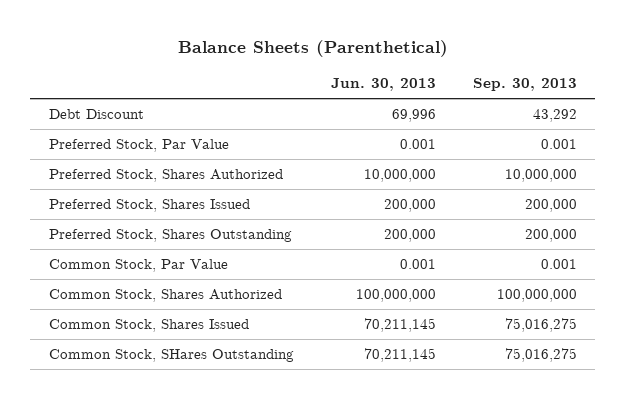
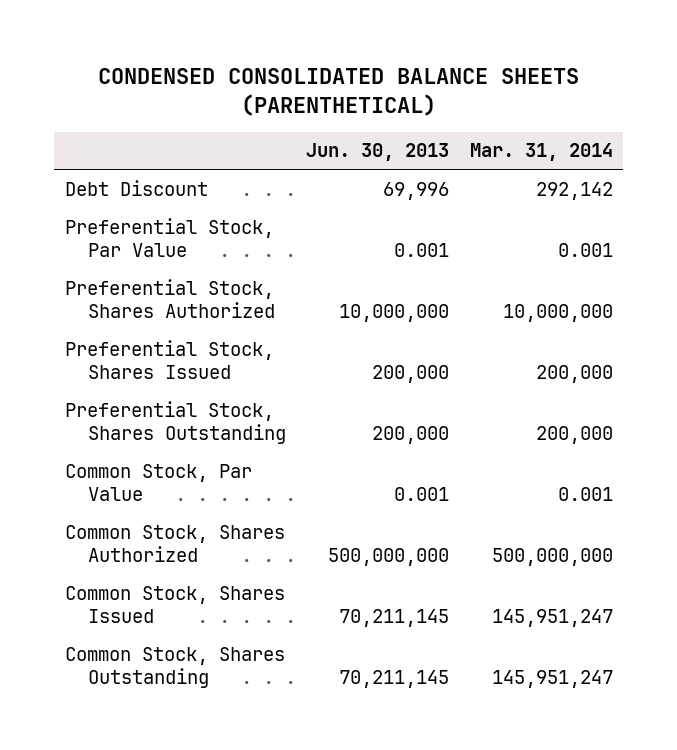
- Balance Sheets (Parenthetical)
+ CONDENSED CONSOLIDATED BALANCE SHEETS (PARENTHETICAL)
- | Jun. 30, 2013 | Sep. 30, 2013
+ | Jun. 30, 2013 | Mar. 31, 2014
- Preferred Stock, Par Value | 0.001 | 0.001
- Preferred Stock, Shares Authorized | 10,000,000 | 10,000,000
- Preferred Stock, Shares Issued | 200,000 | 200,000
- Preferred Stock, Shares Outstanding | 200,000 | 200,000
+ Preferential Stock, Par Value | 0.001 | 0.001
+ Preferential Stock, Shares Authorized | 10,000,000 | 10,000,000
+ Preferential Stock, Shares Issued | 200,000 | 200,000
+ Preferential Stock, Shares Outstanding | 200,000 | 200,000
- Common Stock, Shares Authorized | 100,000,000 | 100,000,000
+ Common Stock, Shares Authorized | 500,000,000 | 500,000,000
- Common Stock, SHares Outstanding | 70,211,145 | 75,016,275
+ Common Stock, Shares Outstanding | 70,211,145 | 145,951,247

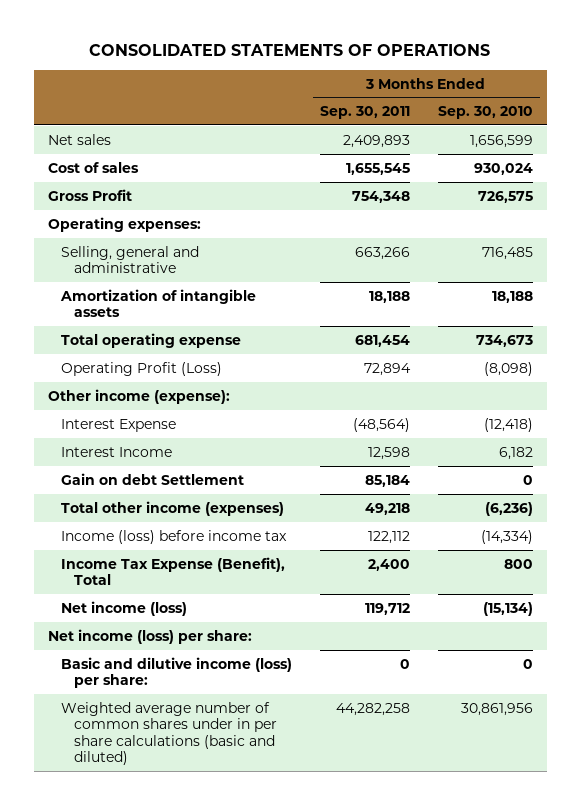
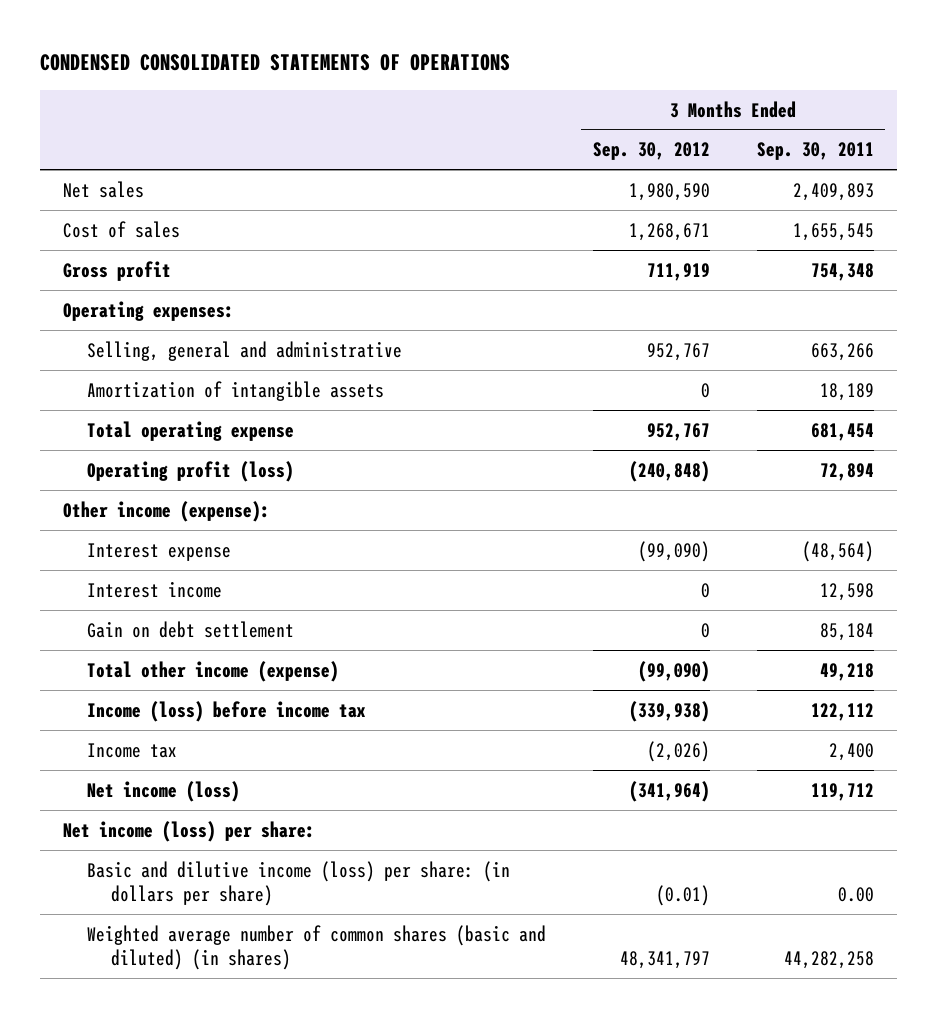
- CONSOLIDATED STATEMENTS OF OPERATIONS
+ CONDENSED CONSOLIDATED STATEMENTS OF OPERATIONS
- | 3 Months Ended Sep. 30, 2011 | 3 Months Ended Sep. 30, 2010
+ | 3 Months Ended Sep. 30, 2012 | 3 Months Ended Sep. 30, 2011
- Gross Profit | 754,348 | 726,575
+ Gross profit | 711,919 | 754,348
- Amortization of intangible assets | 18,188 | 18,188
+ Amortization of intangible assets | 0 | 18,189
- Operating Profit (Loss) | 72,894 | (8,098)
+ Operating profit (loss) | (240,848) | 72,894
- Interest Expense | (48,564) | (12,418)
- Interest Income | 12,598 | 6,182
- Gain on debt Settlement | 85,184 | 0
- Total other income (expenses) | 49,218 | (6,236)
+ Interest expense | (99,090) | (48,564)
+ Interest income | 0 | 12,598
+ Gain on debt settlement | 0 | 85,184
+ Total other income (expense) | (99,090) | 49,218
- Income Tax Expense (Benefit), Total | 2,400 | 800
+ Income tax | (2,026) | 2,400
- Basic and dilutive income (loss) per share: | 0 | 0
- Weighted average number of common shares under in per share calculations (basic and diluted) | 44,282,258 | 30,861,956
+ Basic and dilutive income (loss) per share: (in dollars per share) | (0.01) | 0.00
+ Weighted average number of common shares (basic and diluted) (in shares) | 48,341,797 | 44,282,258

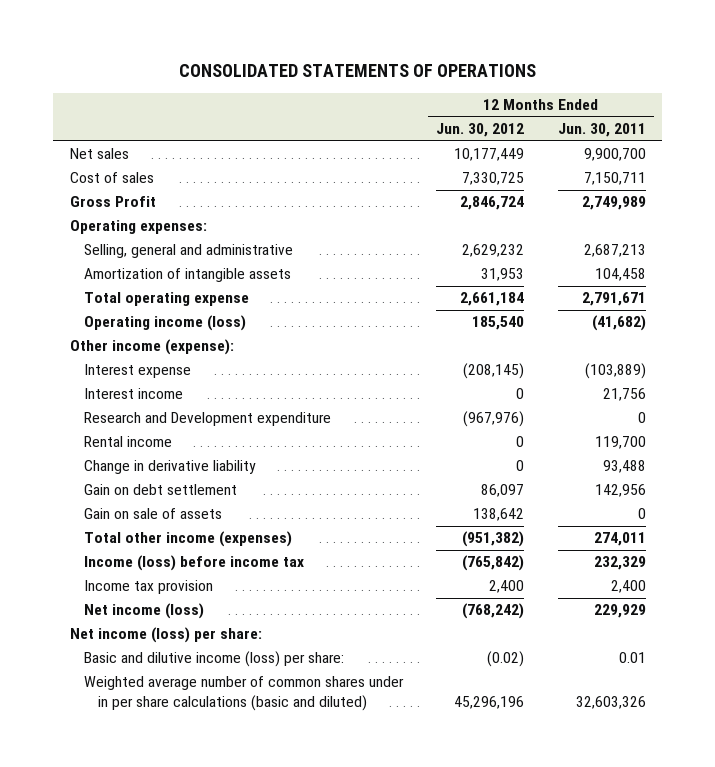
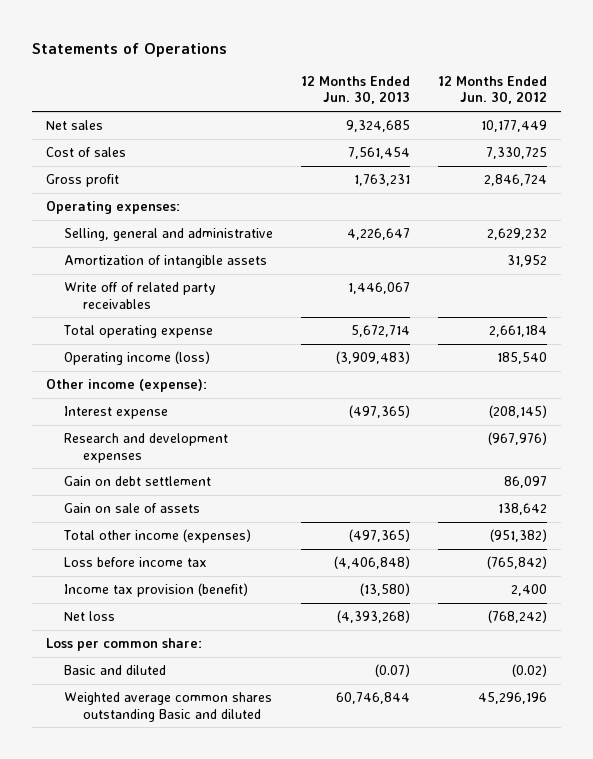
- CONSOLIDATED STATEMENTS OF OPERATIONS
+ Statements of Operations
- | 12 Months Ended Jun. 30, 2012 | 12 Months Ended Jun. 30, 2011
+ | 12 Months Ended Jun. 30, 2013 | 12 Months Ended Jun. 30, 2012
- Gross Profit | 2,846,724 | 2,749,989
+ Gross profit | 1,763,231 | 2,846,724
- Amortization of intangible assets | 31,953 | 104,458
+ Amortization of intangible assets | | 31,952
+ Write off of related party receivables | 1,446,067 |
- Interest income | 0 | 21,756
- Research and Development expenditure | (967,976) | 0
- Rental income | 0 | 119,700
- Change in derivative liability | 0 | 93,488
+ Research and development expenses | | (967,976)
- Income (loss) before income tax | (765,842) | 232,329
- Income tax provision | 2,400 | 2,400
- Net income (loss) | (768,242) | 229,929
- Net income (loss) per share:
- Basic and dilutive income (loss) per share: | (0.02) | 0.01
- Weighted average number of common shares under in per share calculations (basic and diluted) | 45,296,196 | 32,603,326
+ Loss before income tax | (4,406,848) | (765,842)
+ Income tax provision (benefit) | (13,580) | 2,400
+ Net loss | (4,393,268) | (768,242)
+ Loss per common share:
+ Basic and diluted | (0.07) | (0.02)
+ Weighted average common shares outstanding Basic and diluted | 60,746,844 | 45,296,196

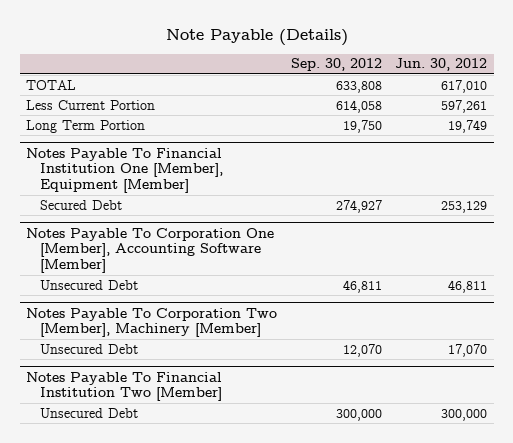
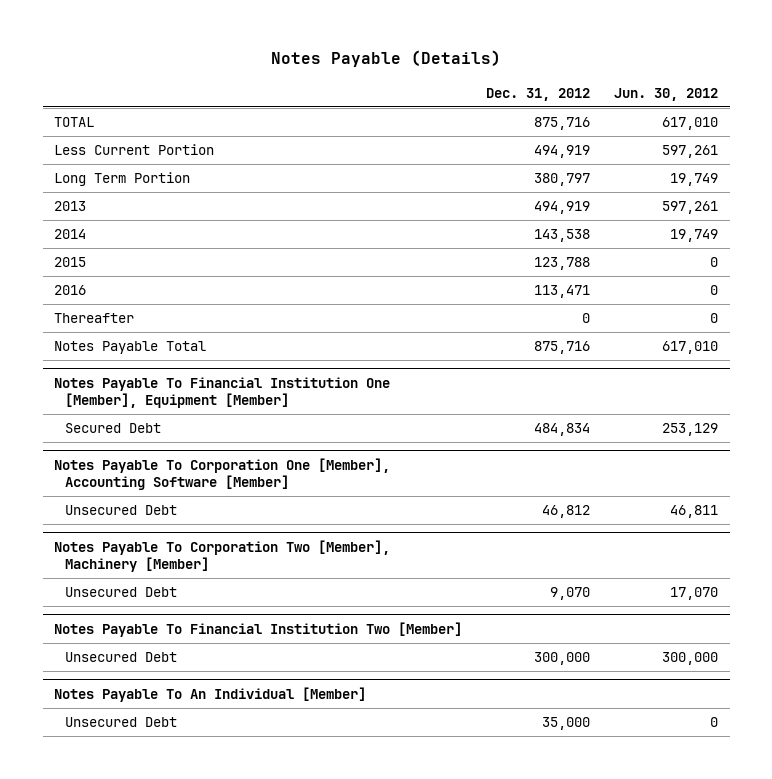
- Note Payable (Details)
+ Notes Payable (Details)
- | Sep. 30, 2012 | Jun. 30, 2012
+ | Dec. 31, 2012 | Jun. 30, 2012
+ 2013 | 494,919 | 597,261
+ 2014 | 143,538 | 19,749
+ 2015 | 123,788 | 0
+ 2016 | 113,471 | 0
+ Thereafter | 0 | 0
+ Notes Payable Total | 875,716 | 617,010
+ Notes Payable To An Individual [Member]
+ Unsecured Debt | 35,000 | 0

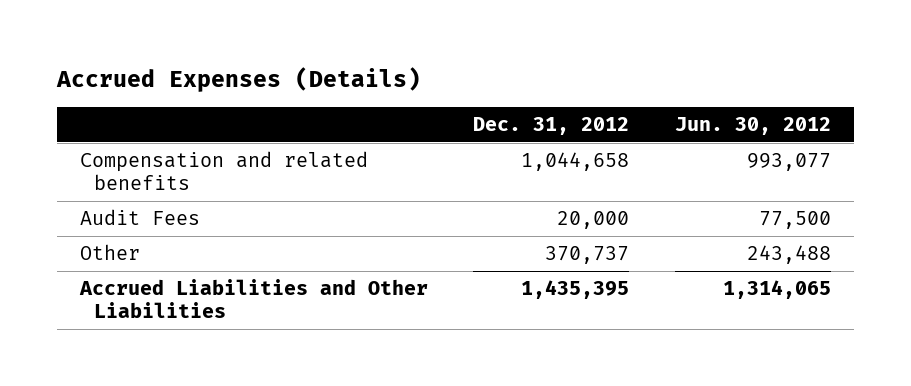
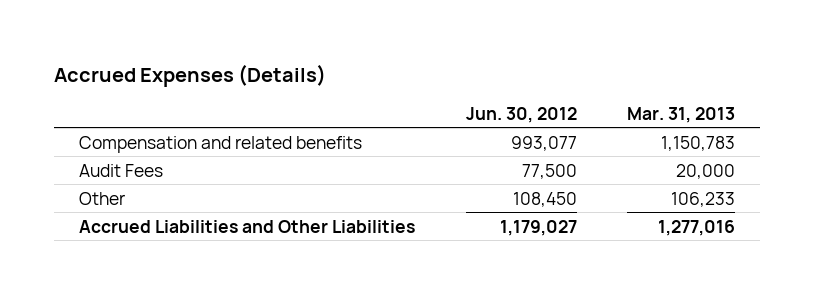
- | Dec. 31, 2012 | Jun. 30, 2012
+ | Jun. 30, 2012 | Mar. 31, 2013
- Other | 370,737 | 243,488
- Accrued Liabilities and Other Liabilities | 1,435,395 | 1,314,065
+ Other | 108,450 | 106,233
+ Accrued Liabilities and Other Liabilities | 1,179,027 | 1,277,016

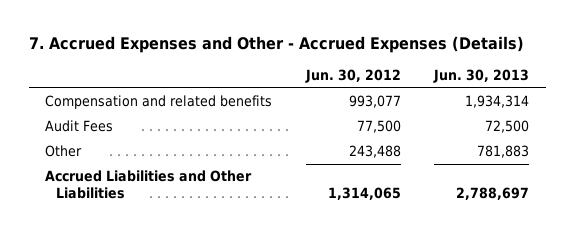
- Accrued Expenses (Details)
+ 7. Accrued Expenses and Other - Accrued Expenses (Details)
- | Jun. 30, 2012 | Mar. 31, 2013
+ | Jun. 30, 2012 | Jun. 30, 2013
- Other | 108,450 | 106,233
- Accrued Liabilities and Other Liabilities | 1,179,027 | 1,277,016
+ Other | 243,488 | 781,883
+ Accrued Liabilities and Other Liabilities | 1,314,065 | 2,788,697

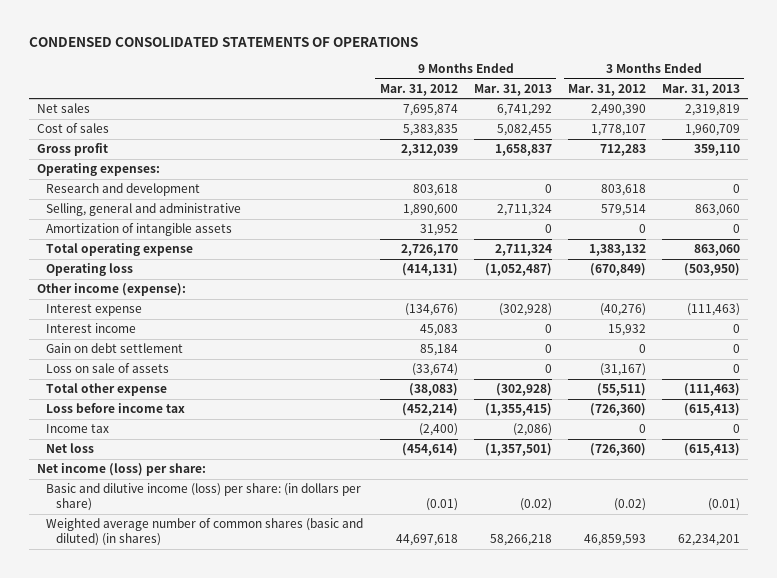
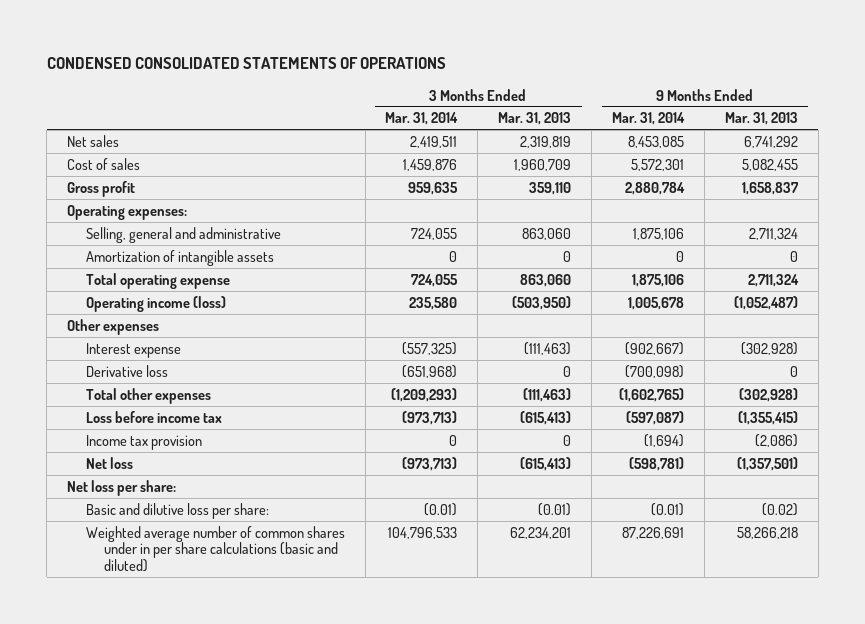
- | 9 Months Ended Mar. 31, 2012 | 9 Months Ended Mar. 31, 2013 | 3 Months Ended Mar. 31, 2012 | 3 Months Ended Mar. 31, 2013
+ | 3 Months Ended Mar. 31, 2014 | 3 Months Ended Mar. 31, 2013 | 9 Months Ended Mar. 31, 2014 | 9 Months Ended Mar. 31, 2013
- Research and development | 803,618 | 0 | 803,618 | 0
- Operating loss | (414,131) | (1,052,487) | (670,849) | (503,950)
- Other income (expense):
+ Operating income (loss) | 235,580 | (503,950) | 1,005,678 | (1,052,487)
+ Other expenses
- Interest income | 45,083 | 0 | 15,932 | 0
- Gain on debt settlement | 85,184 | 0 | 0 | 0
- Loss on sale of assets | (33,674) | 0 | (31,167) | 0
- Total other expense | (38,083) | (302,928) | (55,511) | (111,463)
+ Derivative loss | (651,968) | 0 | (700,098) | 0
+ Total other expenses | (1,209,293) | (111,463) | (1,602,765) | (302,928)
- Income tax | (2,400) | (2,086) | 0 | 0
+ Income tax provision | 0 | 0 | (1,694) | (2,086)
- Net income (loss) per share:
- Basic and dilutive income (loss) per share: (in dollars per share) | (0.01) | (0.02) | (0.02) | (0.01)
- Weighted average number of common shares (basic and diluted) (in shares) | 44,697,618 | 58,266,218 | 46,859,593 | 62,234,201
+ Net loss per share:
+ Basic and dilutive loss per share: | (0.01) | (0.01) | (0.01) | (0.02)
+ Weighted average number of common shares under in per share calculations (basic and diluted) | 104,796,533 | 62,234,201 | 87,226,691 | 58,266,218

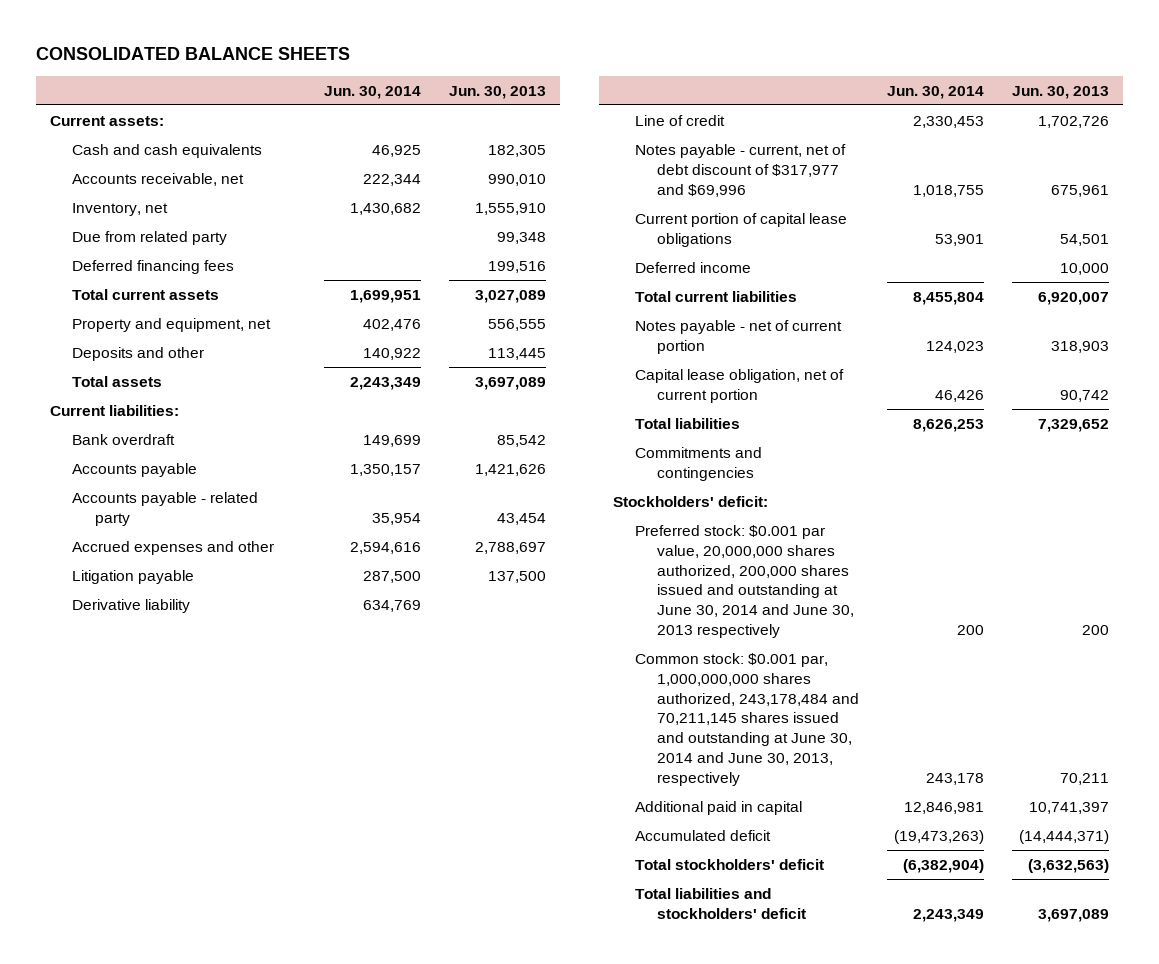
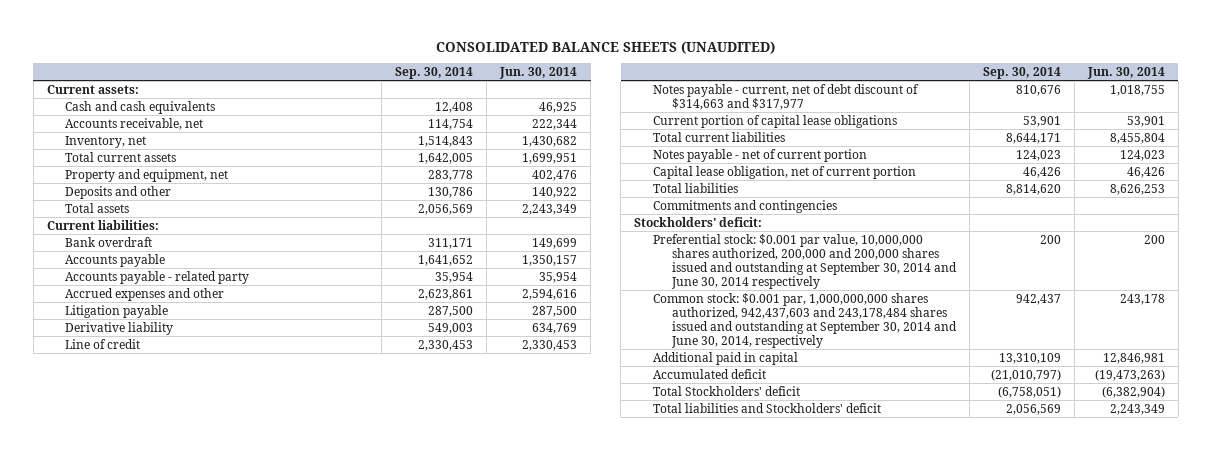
- CONSOLIDATED BALANCE SHEETS
+ CONSOLIDATED BALANCE SHEETS (UNAUDITED)
- | Jun. 30, 2014 | Jun. 30, 2013
+ | Sep. 30, 2014 | Jun. 30, 2014
- Due from related party | | 99,348
- Deferred financing fees | | 199,516
- Notes payable - current, net of debt discount of $317,977 and $69,996 | 1,018,755 | 675,961
+ Notes payable - current, net of debt discount of $314,663 and $317,977 | 810,676 | 1,018,755
- Deferred income | | 10,000
- Preferred stock: $0.001 par value, 20,000,000 shares authorized, 200,000 shares issued and outstanding at June 30, 2014 and June 30, 2013 respectively | 200 | 200
- Common stock: $0.001 par, 1,000,000,000 shares authorized, 243,178,484 and 70,211,145 shares issued and outstanding at June 30, 2014 and June 30, 2013, respectively | 243,178 | 70,211
+ Preferential stock: $0.001 par value, 10,000,000 shares authorized, 200,000 and 200,000 shares issued and outstanding at September 30, 2014 and June 30, 2014 respectively | 200 | 200
+ Common stock: $0.001 par, 1,000,000,000 shares authorized, 942,437,603 and 243,178,484 shares issued and outstanding at September 30, 2014 and June 30, 2014, respectively | 942,437 | 243,178
- Total stockholders' deficit | (6,382,904) | (3,632,563)
- Total liabilities and stockholders' deficit | 2,243,349 | 3,697,089
+ Total Stockholders' deficit | (6,758,051) | (6,382,904)
+ Total liabilities and Stockholders' deficit | 2,056,569 | 2,243,349

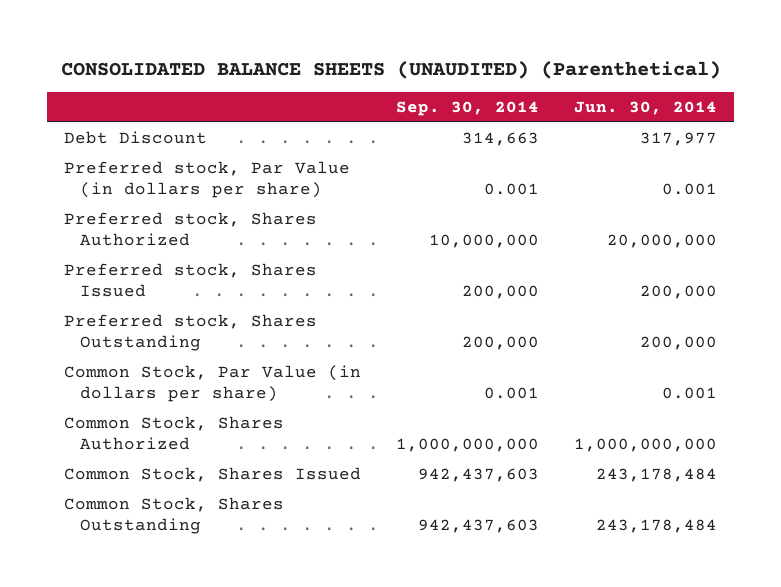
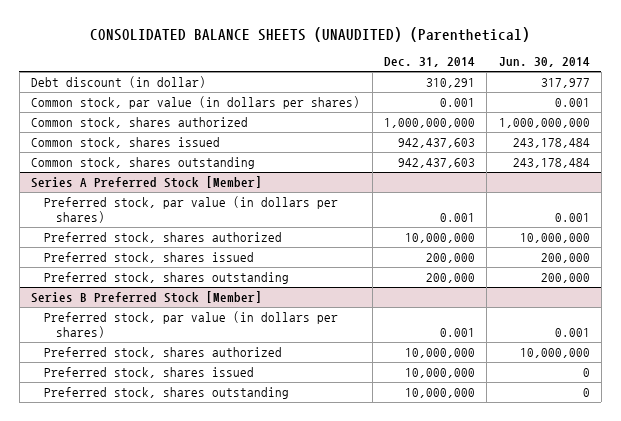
- | Sep. 30, 2014 | Jun. 30, 2014
+ | Dec. 31, 2014 | Jun. 30, 2014
- Debt Discount | 314,663 | 317,977
- Preferred stock, Par Value (in dollars per share) | 0.001 | 0.001
- Preferred stock, Shares Authorized | 10,000,000 | 20,000,000
- Preferred stock, Shares Issued | 200,000 | 200,000
- Preferred stock, Shares Outstanding | 200,000 | 200,000
- Common Stock, Par Value (in dollars per share) | 0.001 | 0.001
- Common Stock, Shares Authorized | 1,000,000,000 | 1,000,000,000
- Common Stock, Shares Issued | 942,437,603 | 243,178,484
- Common Stock, Shares Outstanding | 942,437,603 | 243,178,484
+ Debt discount (in dollar) | 310,291 | 317,977
+ Common stock, par value (in dollars per shares) | 0.001 | 0.001
+ Common stock, shares authorized | 1,000,000,000 | 1,000,000,000
+ Common stock, shares issued | 942,437,603 | 243,178,484
+ Common stock, shares outstanding | 942,437,603 | 243,178,484
+ Series A Preferred Stock [Member]
+ Preferred stock, par value (in dollars per shares) | 0.001 | 0.001
+ Preferred stock, shares authorized | 10,000,000 | 10,000,000
+ Preferred stock, shares issued | 200,000 | 200,000
+ Preferred stock, shares outstanding | 200,000 | 200,000
+ Series B Preferred Stock [Member]
+ Preferred stock, par value (in dollars per shares) | 0.001 | 0.001
+ Preferred stock, shares authorized | 10,000,000 | 10,000,000
+ Preferred stock, shares issued | 10,000,000 | 0
+ Preferred stock, shares outstanding | 10,000,000 | 0

